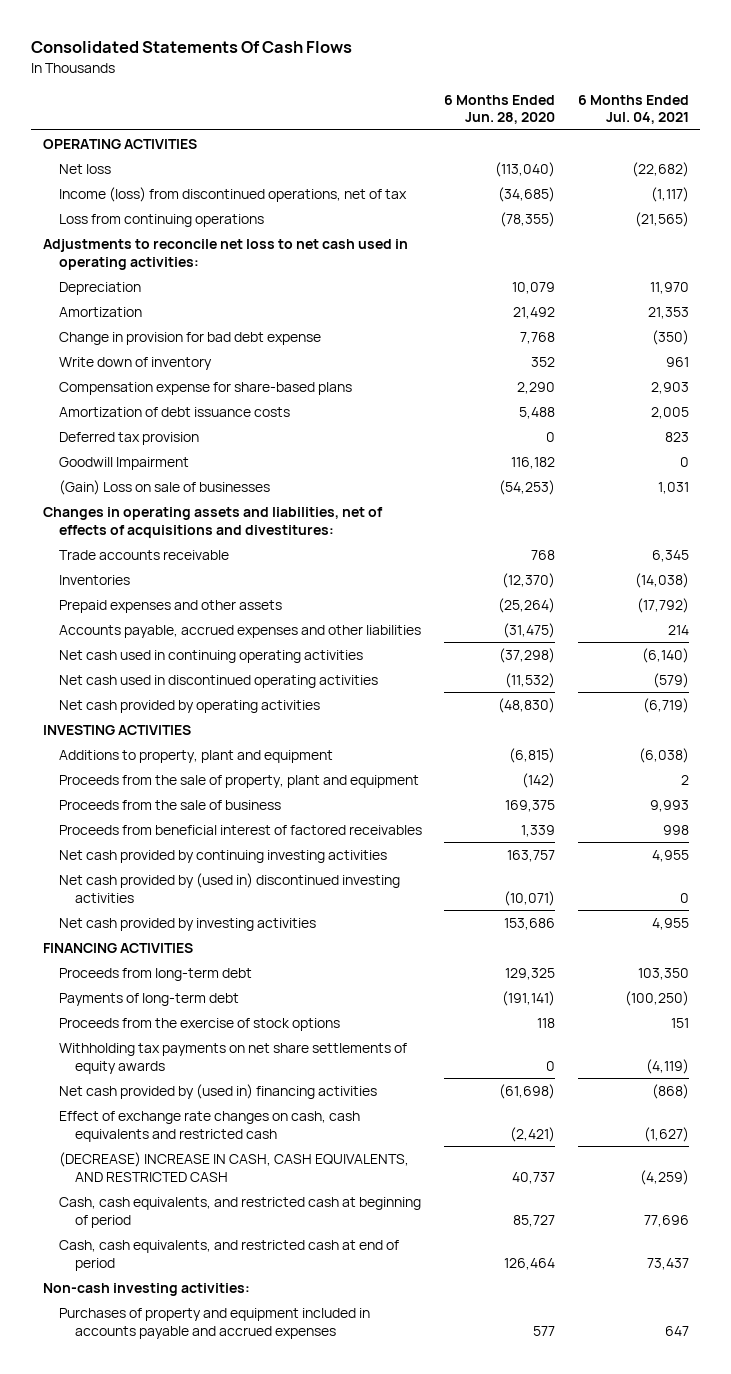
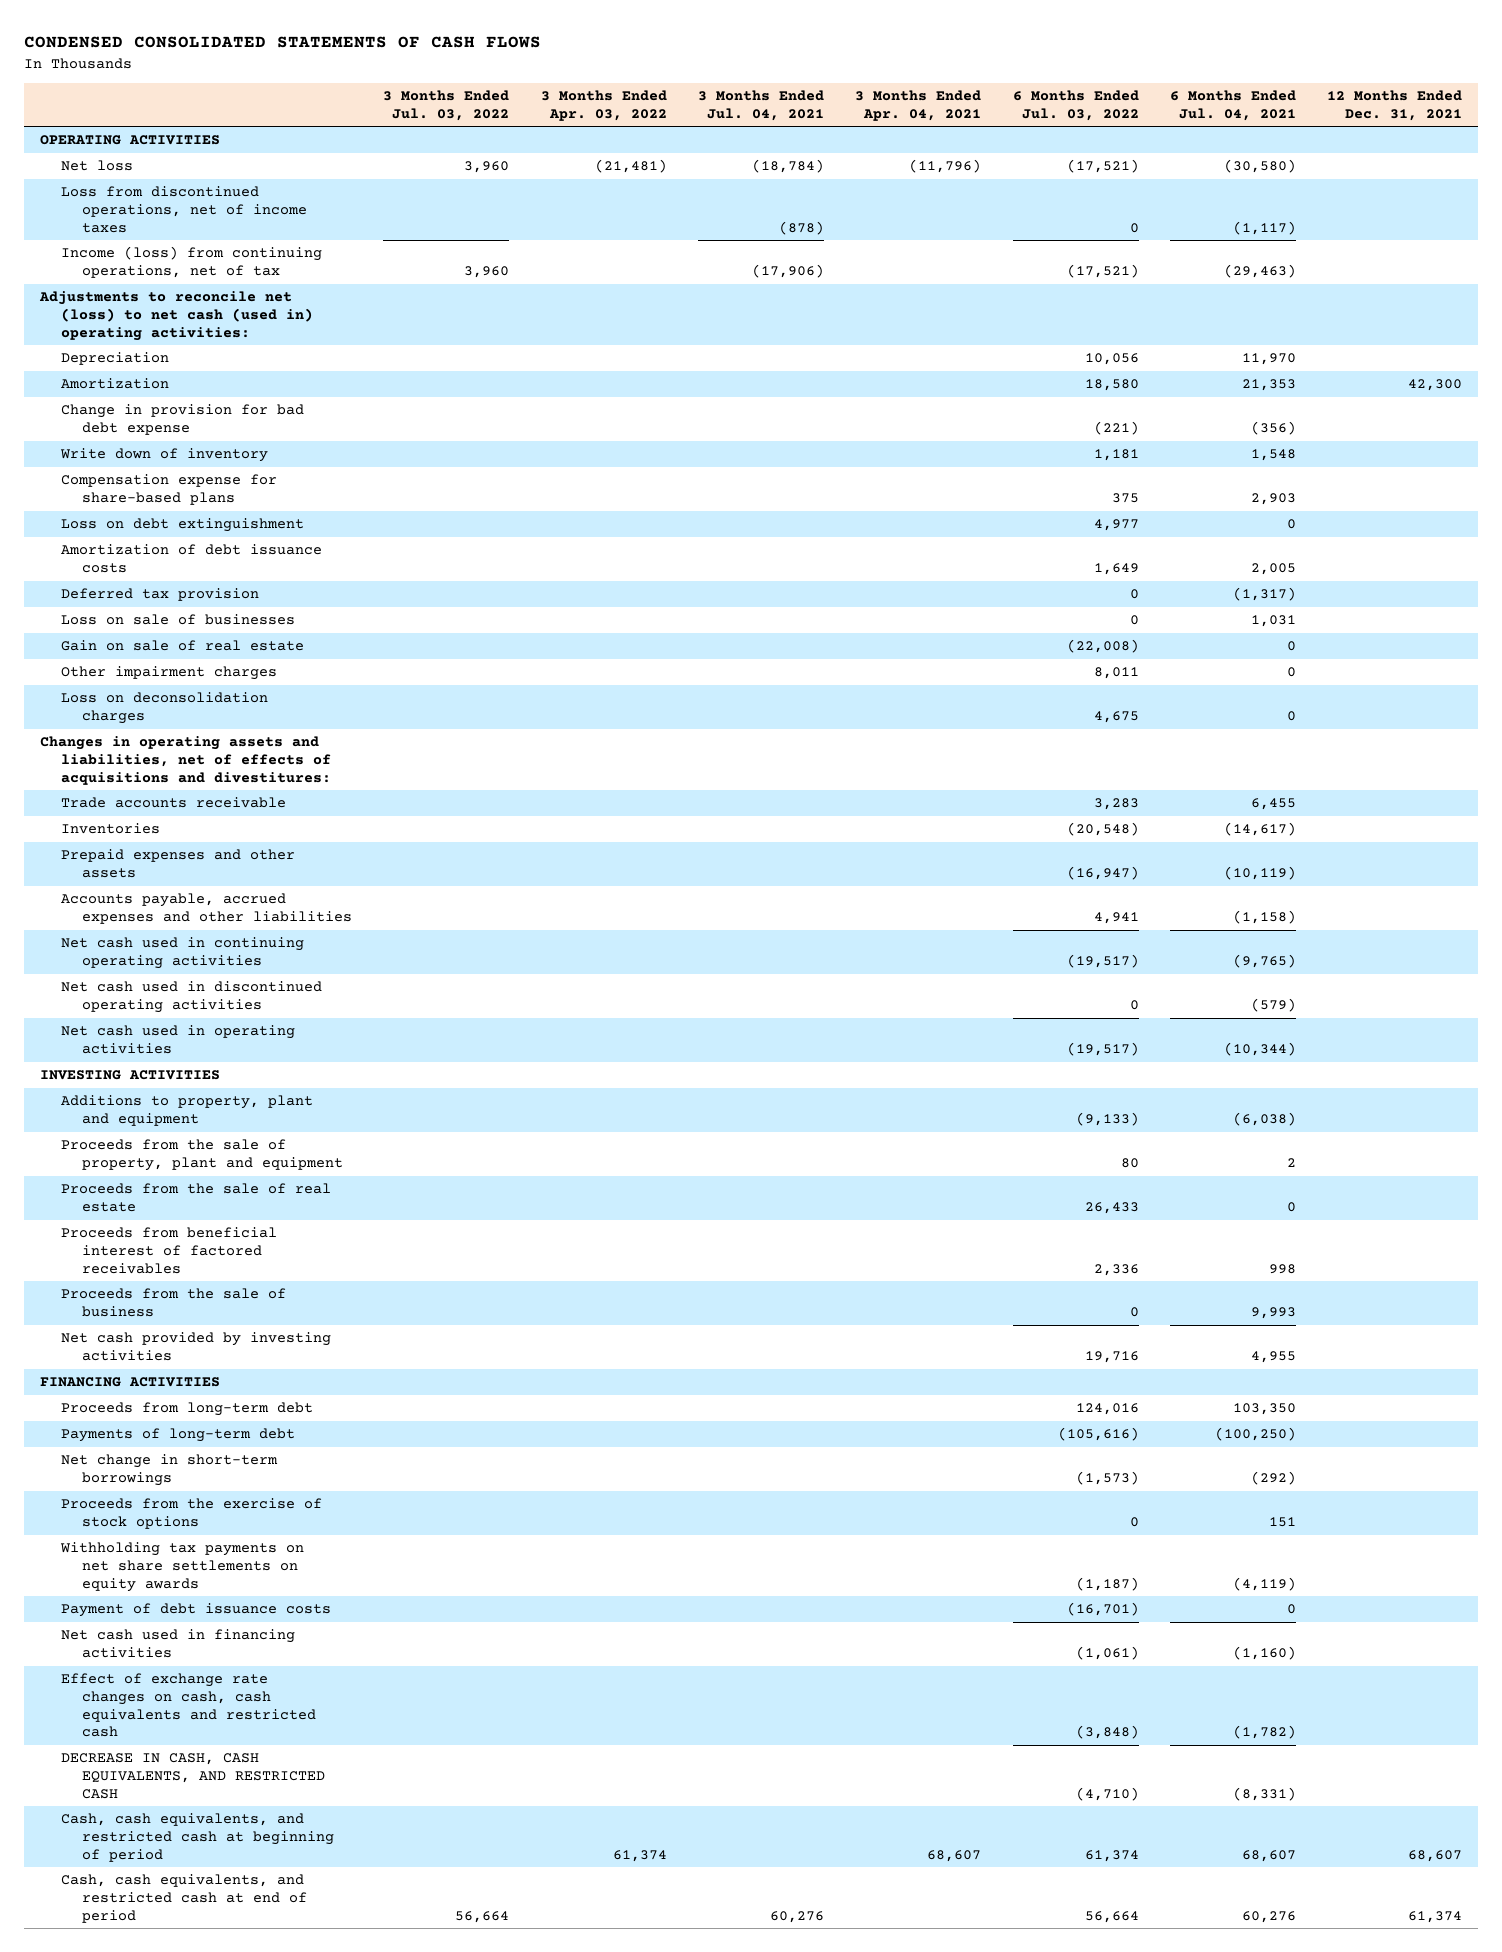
- Consolidated Statements Of Cash Flows
+ CONDENSED CONSOLIDATED STATEMENTS OF CASH FLOWS
- | 6 Months Ended Jun. 28, 2020 | 6 Months Ended Jul. 04, 2021
+ | 3 Months Ended Jul. 03, 2022 | 3 Months Ended Apr. 03, 2022 | 3 Months Ended Jul. 04, 2021 | 3 Months Ended Apr. 04, 2021 | 6 Months Ended Jul. 03, 2022 | 6 Months Ended Jul. 04, 2021 | 12 Months Ended Dec. 31, 2021
- Net loss | (113,040) | (22,682)
- Income (loss) from discontinued operations, net of tax | (34,685) | (1,117)
- Loss from continuing operations | (78,355) | (21,565)
- Adjustments to reconcile net loss to net cash used in operating activities:
+ Net loss | 3,960 | (21,481) | (18,784) | (11,796) | (17,521) | (30,580) |
+ Loss from discontinued operations, net of income taxes | | | (878) | | 0 | (1,117) |
+ Income (loss) from continuing operations, net of tax | 3,960 | | (17,906) | | (17,521) | (29,463) |
+ Adjustments to reconcile net (loss) to net cash (used in) operating activities:
- Change in provision for bad debt expense | 7,768 | (350)
- Write down of inventory | 352 | 961
+ Change in provision for bad debt expense | | | | | (221) | (356) |
+ Write down of inventory | | | | | 1,181 | 1,548 |
+ Loss on debt extinguishment | | | | | 4,977 | 0 |
- Deferred tax provision | 0 | 823
- Goodwill Impairment | 116,182 | 0
- (Gain) Loss on sale of businesses | (54,253) | 1,031
+ Deferred tax provision | | | | | 0 | (1,317) |
+ Loss on sale of businesses | | | | | 0 | 1,031 |
+ Gain on sale of real estate | | | | | (22,008) | 0 |
+ Other impairment charges | | | | | 8,011 | 0 |
+ Loss on deconsolidation charges | | | | | 4,675 | 0 |
- Trade accounts receivable | 768 | 6,345
- Inventories | (12,370) | (14,038)
- Prepaid expenses and other assets | (25,264) | (17,792)
- Accounts payable, accrued expenses and other liabilities | (31,475) | 214
- Net cash used in continuing operating activities | (37,298) | (6,140)
+ Trade accounts receivable | | | | | 3,283 | 6,455 |
+ Inventories | | | | | (20,548) | (14,617) |
+ Prepaid expenses and other assets | | | | | (16,947) | (10,119) |
+ Accounts payable, accrued expenses and other liabilities | | | | | 4,941 | (1,158) |
+ Net cash used in continuing operating activities | | | | | (19,517) | (9,765) |
- Net cash provided by operating activities | (48,830) | (6,719)
+ Net cash used in operating activities | | | | | (19,517) | (10,344) |
+ Proceeds from the sale of real estate | | | | | 26,433 | 0 |
- Net cash provided by continuing investing activities | 163,757 | 4,955
- Net cash provided by (used in) discontinued investing activities | (10,071) | 0
moved down: Proceeds from the sale of business | | | | | 0 | 9,993 |
+ Net change in short-term borrowings | | | | | (1,573) | (292) |
- Withholding tax payments on net share settlements of equity awards | 0 | (4,119)
- Net cash provided by (used in) financing activities | (61,698) | (868)
- Effect of exchange rate changes on cash, cash equivalents and restricted cash | (2,421) | (1,627)
- (DECREASE) INCREASE IN CASH, CASH EQUIVALENTS, AND RESTRICTED CASH | 40,737 | (4,259)
- Cash, cash equivalents, and restricted cash at beginning of period | 85,727 | 77,696
- Cash, cash equivalents, and restricted cash at end of period | 126,464 | 73,437
- Non-cash investing activities:
- Purchases of property and equipment included in accounts payable and accrued expenses | 577 | 647
+ Withholding tax payments on net share settlements on equity awards | | | | | (1,187) | (4,119) |
+ Payment of debt issuance costs | | | | | (16,701) | 0 |
+ Net cash used in financing activities | | | | | (1,061) | (1,160) |
+ Effect of exchange rate changes on cash, cash equivalents and restricted cash | | | | | (3,848) | (1,782) |
+ DECREASE IN CASH, CASH EQUIVALENTS, AND RESTRICTED CASH | | | | | (4,710) | (8,331) |
+ Cash, cash equivalents, and restricted cash at beginning of period | | 61,374 | | 68,607 | 61,374 | 68,607 | 68,607
+ Cash, cash equivalents, and restricted cash at end of period | 56,664 | | 60,276 | | 56,664 | 60,276 | 61,374

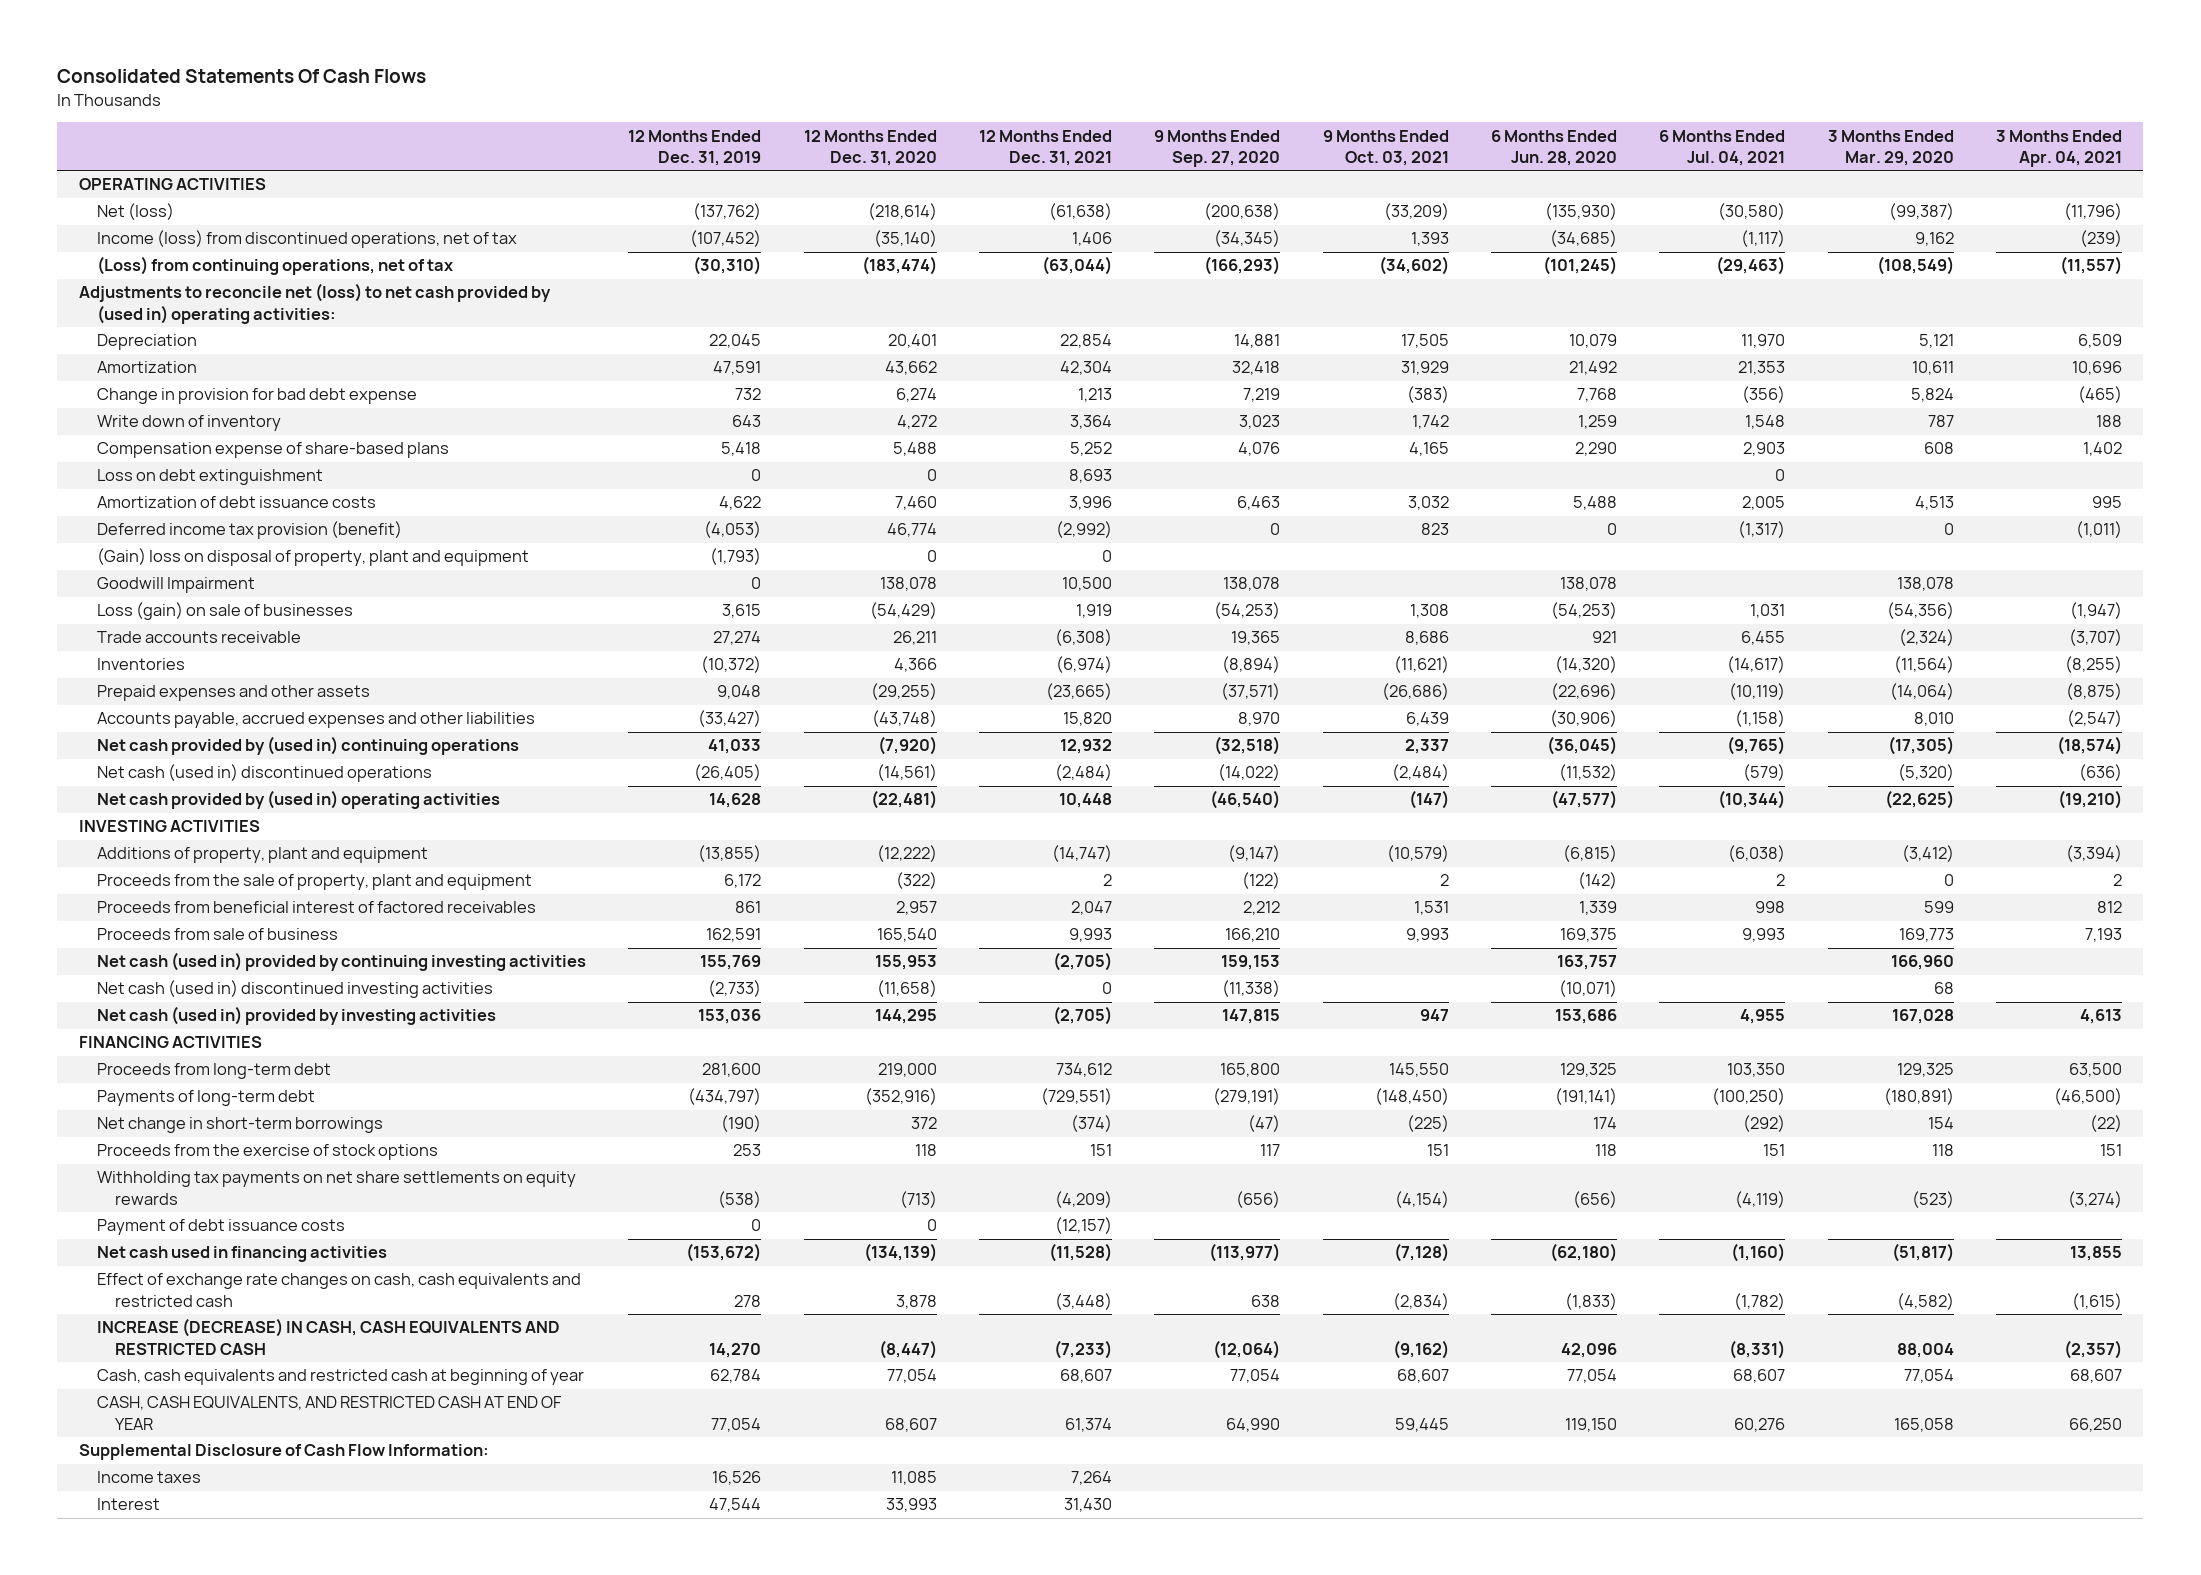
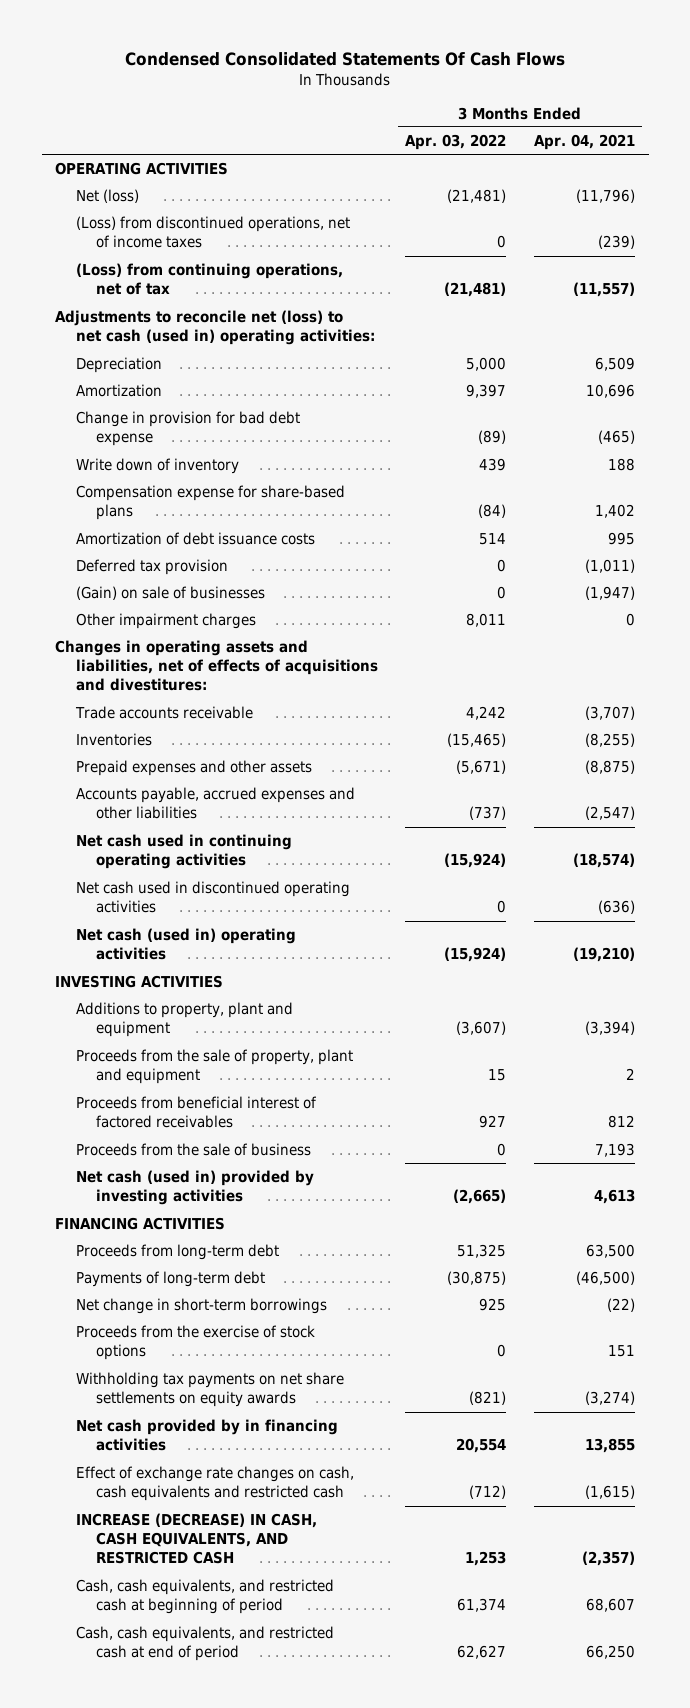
- Consolidated Statements Of Cash Flows
+ Condensed Consolidated Statements Of Cash Flows
- | 12 Months Ended Dec. 31, 2019 | 12 Months Ended Dec. 31, 2020 | 12 Months Ended Dec. 31, 2021 | 9 Months Ended Sep. 27, 2020 | 9 Months Ended Oct. 03, 2021 | 6 Months Ended Jun. 28, 2020 | 6 Months Ended Jul. 04, 2021 | 3 Months Ended Mar. 29, 2020 | 3 Months Ended Apr. 04, 2021
+ | 3 Months Ended Apr. 03, 2022 | 3 Months Ended Apr. 04, 2021
- Income (loss) from discontinued operations, net of tax | (107,452) | (35,140) | 1,406 | (34,345) | 1,393 | (34,685) | (1,117) | 9,162 | (239)
+ (Loss) from discontinued operations, net of income taxes | 0 | (239)
- Adjustments to reconcile net (loss) to net cash provided by (used in) operating activities:
+ Adjustments to reconcile net (loss) to net cash (used in) operating activities:
- Compensation expense of share-based plans | 5,418 | 5,488 | 5,252 | 4,076 | 4,165 | 2,290 | 2,903 | 608 | 1,402
- Loss on debt extinguishment | 0 | 0 | 8,693 | | | | 0 | |
+ Compensation expense for share-based plans | (84) | 1,402
- Deferred income tax provision (benefit) | (4,053) | 46,774 | (2,992) | 0 | 823 | 0 | (1,317) | 0 | (1,011)
- (Gain) loss on disposal of property, plant and equipment | (1,793) | 0 | 0 | | | | | |
- Goodwill Impairment | 0 | 138,078 | 10,500 | 138,078 | | 138,078 | | 138,078 |
- Loss (gain) on sale of businesses | 3,615 | (54,429) | 1,919 | (54,253) | 1,308 | (54,253) | 1,031 | (54,356) | (1,947)
+ Deferred tax provision | 0 | (1,011)
+ (Gain) on sale of businesses | 0 | (1,947)
+ Other impairment charges | 8,011 | 0
+ Changes in operating assets and liabilities, net of effects of acquisitions and divestitures:
- Net cash provided by (used in) continuing operations | 41,033 | (7,920) | 12,932 | (32,518) | 2,337 | (36,045) | (9,765) | (17,305) | (18,574)
- Net cash (used in) discontinued operations | (26,405) | (14,561) | (2,484) | (14,022) | (2,484) | (11,532) | (579) | (5,320) | (636)
- Net cash provided by (used in) operating activities | 14,628 | (22,481) | 10,448 | (46,540) | (147) | (47,577) | (10,344) | (22,625) | (19,210)
+ Net cash used in continuing operating activities | (15,924) | (18,574)
+ Net cash used in discontinued operating activities | 0 | (636)
+ Net cash (used in) operating activities | (15,924) | (19,210)
- Additions of property, plant and equipment | (13,855) | (12,222) | (14,747) | (9,147) | (10,579) | (6,815) | (6,038) | (3,412) | (3,394)
+ Additions to property, plant and equipment | (3,607) | (3,394)
- Proceeds from sale of business | 162,591 | 165,540 | 9,993 | 166,210 | 9,993 | 169,375 | 9,993 | 169,773 | 7,193
- Net cash (used in) provided by continuing investing activities | 155,769 | 155,953 | (2,705) | 159,153 | | 163,757 | | 166,960 |
- Net cash (used in) discontinued investing activities | (2,733) | (11,658) | 0 | (11,338) | | (10,071) | | 68 |
+ Proceeds from the sale of business | 0 | 7,193
- Withholding tax payments on net share settlements on equity rewards | (538) | (713) | (4,209) | (656) | (4,154) | (656) | (4,119) | (523) | (3,274)
- Payment of debt issuance costs | 0 | 0 | (12,157) | | | | | |
- Net cash used in financing activities | (153,672) | (134,139) | (11,528) | (113,977) | (7,128) | (62,180) | (1,160) | (51,817) | 13,855
+ Withholding tax payments on net share settlements on equity awards | (821) | (3,274)
+ Net cash provided by in financing activities | 20,554 | 13,855
- INCREASE (DECREASE) IN CASH, CASH EQUIVALENTS AND RESTRICTED CASH | 14,270 | (8,447) | (7,233) | (12,064) | (9,162) | 42,096 | (8,331) | 88,004 | (2,357)
- Cash, cash equivalents and restricted cash at beginning of year | 62,784 | 77,054 | 68,607 | 77,054 | 68,607 | 77,054 | 68,607 | 77,054 | 68,607
- CASH, CASH EQUIVALENTS, AND RESTRICTED CASH AT END OF YEAR | 77,054 | 68,607 | 61,374 | 64,990 | 59,445 | 119,150 | 60,276 | 165,058 | 66,250
- Supplemental Disclosure of Cash Flow Information:
- Income taxes | 16,526 | 11,085 | 7,264 | | | | | |
- Interest | 47,544 | 33,993 | 31,430 | | | | | |
+ INCREASE (DECREASE) IN CASH, CASH EQUIVALENTS, AND RESTRICTED CASH | 1,253 | (2,357)
+ Cash, cash equivalents, and restricted cash at beginning of period | 61,374 | 68,607
+ Cash, cash equivalents, and restricted cash at end of period | 62,627 | 66,250

